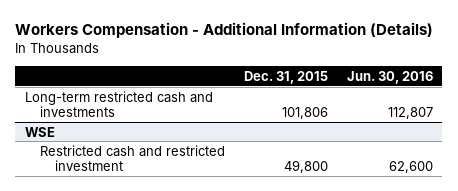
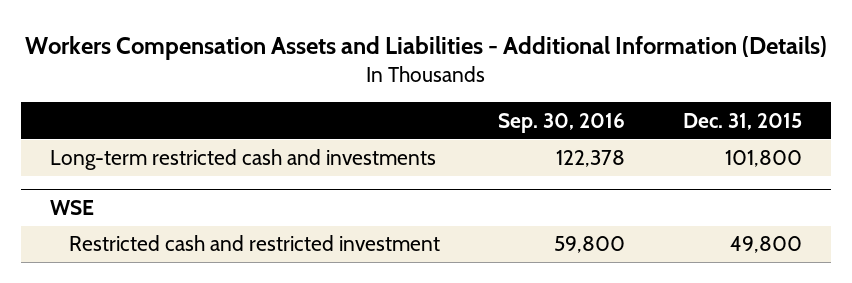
- Workers Compensation - Additional Information (Details)
+ Workers Compensation Assets and Liabilities - Additional Information (Details)
- | Dec. 31, 2015 | Jun. 30, 2016
+ | Sep. 30, 2016 | Dec. 31, 2015
- Long-term restricted cash and investments | 101,806 | 112,807
+ Long-term restricted cash and investments | 122,378 | 101,800

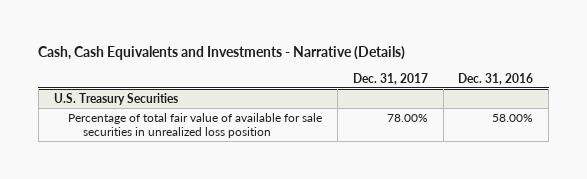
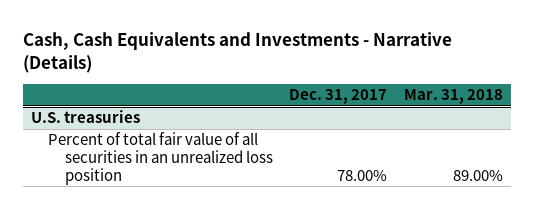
- | Dec. 31, 2017 | Dec. 31, 2016
+ | Dec. 31, 2017 | Mar. 31, 2018
- U.S. Treasury Securities
- Percentage of total fair value of available for sale securities in unrealized loss position | 78.00% | 58.00%
+ U.S. treasuries
+ Percent of total fair value of all securities in an unrealized loss position | 78.00% | 89.00%

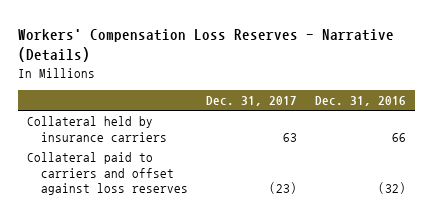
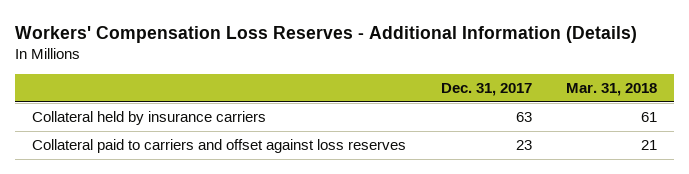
- Workers' Compensation Loss Reserves - Narrative (Details)
+ Workers' Compensation Loss Reserves - Additional Information (Details)
- | Dec. 31, 2017 | Dec. 31, 2016
+ | Dec. 31, 2017 | Mar. 31, 2018
- Collateral paid to carriers and offset against loss reserves | (23) | (32)
+ Collateral paid to carriers and offset against loss reserves | 23 | 21

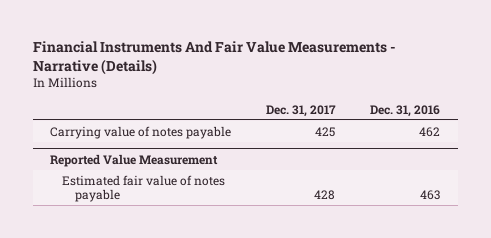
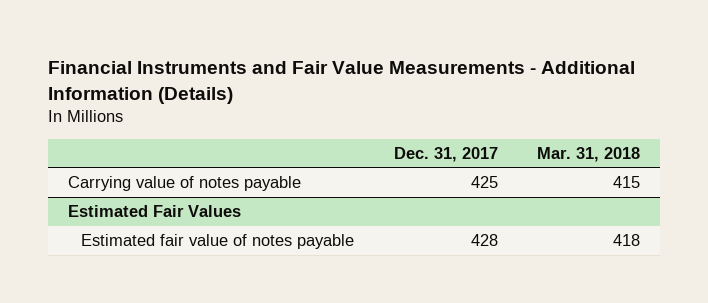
- Financial Instruments And Fair Value Measurements - Narrative (Details)
+ Financial Instruments and Fair Value Measurements - Additional Information (Details)
- | Dec. 31, 2017 | Dec. 31, 2016
+ | Dec. 31, 2017 | Mar. 31, 2018
- Reported Value Measurement
+ Estimated Fair Values

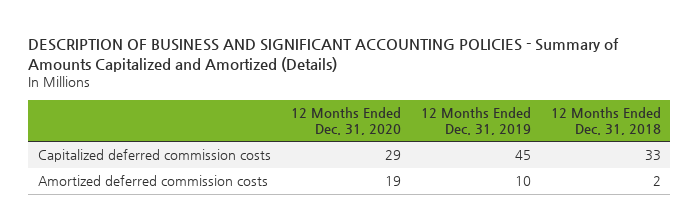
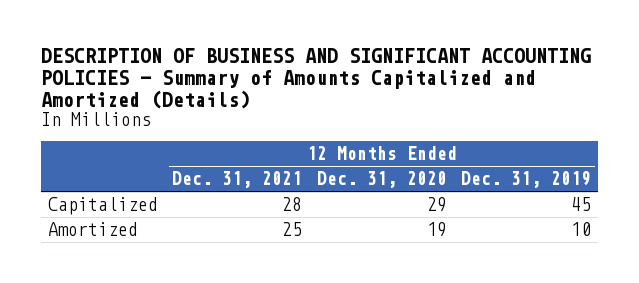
- | 12 Months Ended Dec. 31, 2020 | 12 Months Ended Dec. 31, 2019 | 12 Months Ended Dec. 31, 2018
+ | 12 Months Ended Dec. 31, 2021 | 12 Months Ended Dec. 31, 2020 | 12 Months Ended Dec. 31, 2019
- Capitalized deferred commission costs | 29 | 45 | 33
- Amortized deferred commission costs | 19 | 10 | 2
+ Capitalized | 28 | 29 | 45
+ Amortized | 25 | 19 | 10

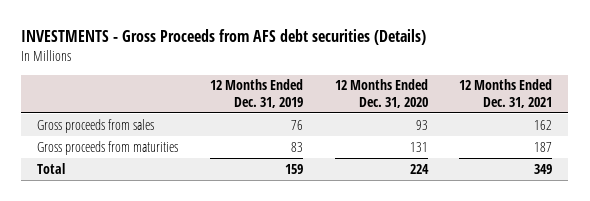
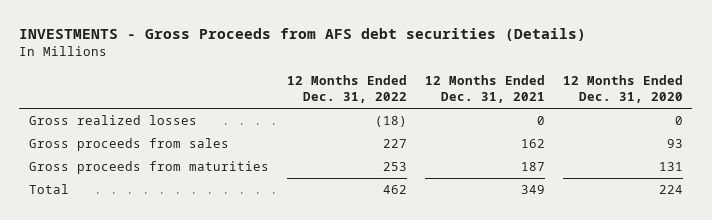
- | 12 Months Ended Dec. 31, 2019 | 12 Months Ended Dec. 31, 2020 | 12 Months Ended Dec. 31, 2021
+ | 12 Months Ended Dec. 31, 2022 | 12 Months Ended Dec. 31, 2021 | 12 Months Ended Dec. 31, 2020
+ Gross realized losses | (18) | 0 | 0

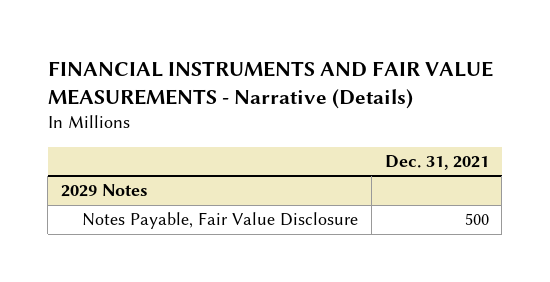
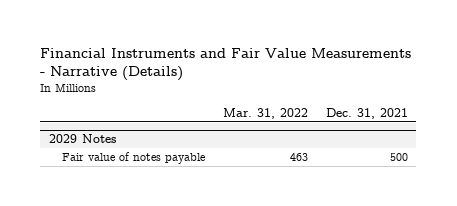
- FINANCIAL INSTRUMENTS AND FAIR VALUE MEASUREMENTS - Narrative (Details)
+ Financial Instruments and Fair Value Measurements - Narrative (Details)
- | Dec. 31, 2021
+ | Mar. 31, 2022 | Dec. 31, 2021
@ 2029 Notes
- Notes Payable, Fair Value Disclosure | 500
+ Fair value of notes payable | 463 | 500

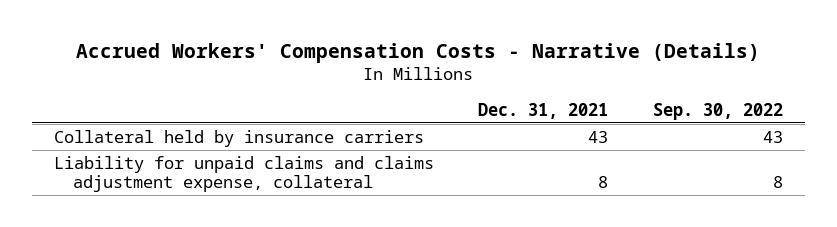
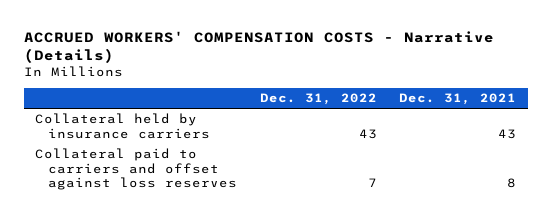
- Accrued Workers' Compensation Costs - Narrative (Details)
+ ACCRUED WORKERS' COMPENSATION COSTS - Narrative (Details)
- | Dec. 31, 2021 | Sep. 30, 2022
+ | Dec. 31, 2022 | Dec. 31, 2021
- Liability for unpaid claims and claims adjustment expense, collateral | 8 | 8
+ Collateral paid to carriers and offset against loss reserves | 7 | 8

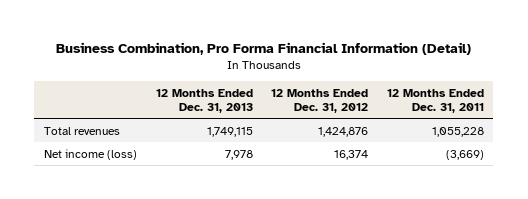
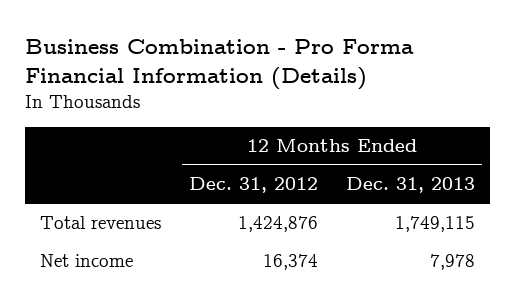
- Business Combination, Pro Forma Financial Information (Detail)
+ Business Combination - Pro Forma Financial Information (Details)
- | 12 Months Ended Dec. 31, 2013 | 12 Months Ended Dec. 31, 2012 | 12 Months Ended Dec. 31, 2011
+ | 12 Months Ended Dec. 31, 2012 | 12 Months Ended Dec. 31, 2013
- Net income (loss) | 7,978 | 16,374 | (3,669)
+ Net income | 16,374 | 7,978

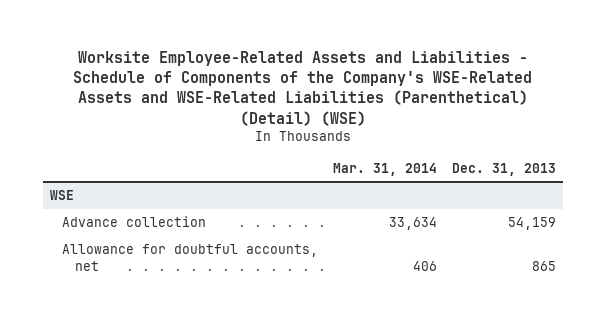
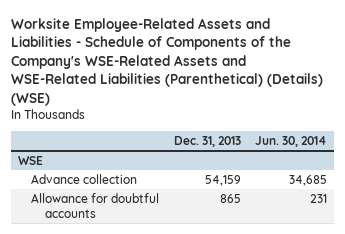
- Worksite Employee-Related Assets and Liabilities - Schedule of Components of the Company's WSE-Related Assets and WSE-Related Liabilities (Parenthetical) (Detail) (WSE)
+ Worksite Employee-Related Assets and Liabilities - Schedule of Components of the Company's WSE-Related Assets and WSE-Related Liabilities (Parenthetical) (Details) (WSE)
- | Mar. 31, 2014 | Dec. 31, 2013
+ | Dec. 31, 2013 | Jun. 30, 2014
@ WSE
- Allowance for doubtful accounts, net | 406 | 865
+ Allowance for doubtful accounts | 865 | 231

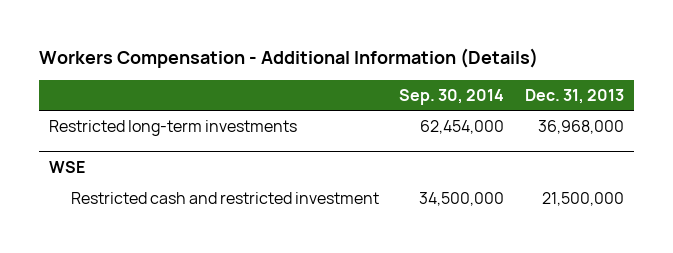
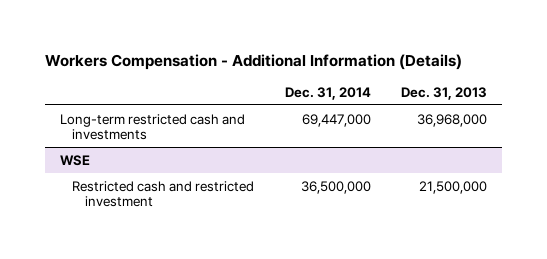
- | Sep. 30, 2014 | Dec. 31, 2013
+ | Dec. 31, 2014 | Dec. 31, 2013
- Restricted long-term investments | 62,454,000 | 36,968,000
+ Long-term restricted cash and investments | 69,447,000 | 36,968,000

